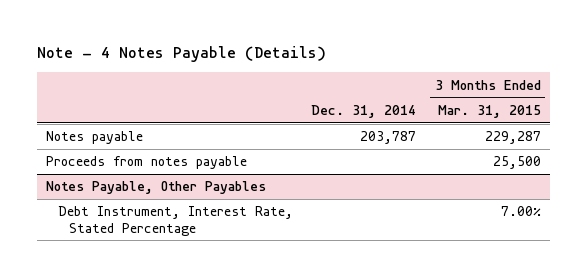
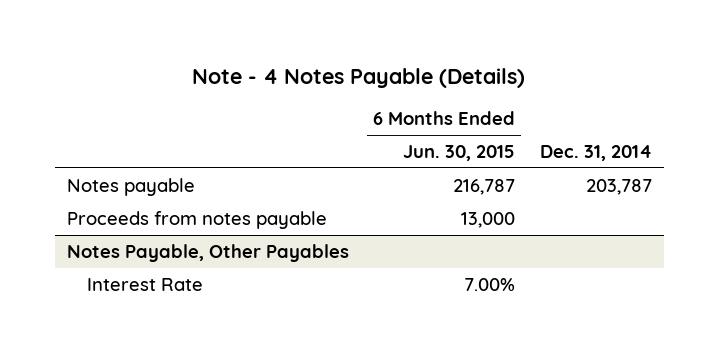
- | Dec. 31, 2014 | 3 Months Ended Mar. 31, 2015
+ | 6 Months Ended Jun. 30, 2015 | Dec. 31, 2014
@ Notes Payable, Other Payables
- Debt Instrument, Interest Rate, Stated Percentage | | 7.00%
+ Interest Rate | 7.00% |

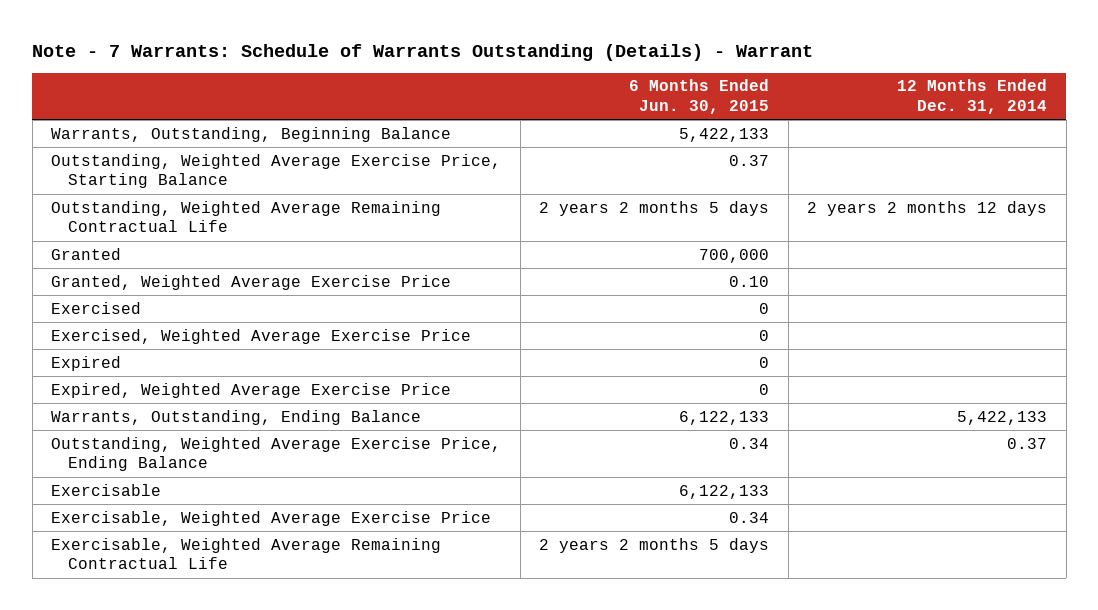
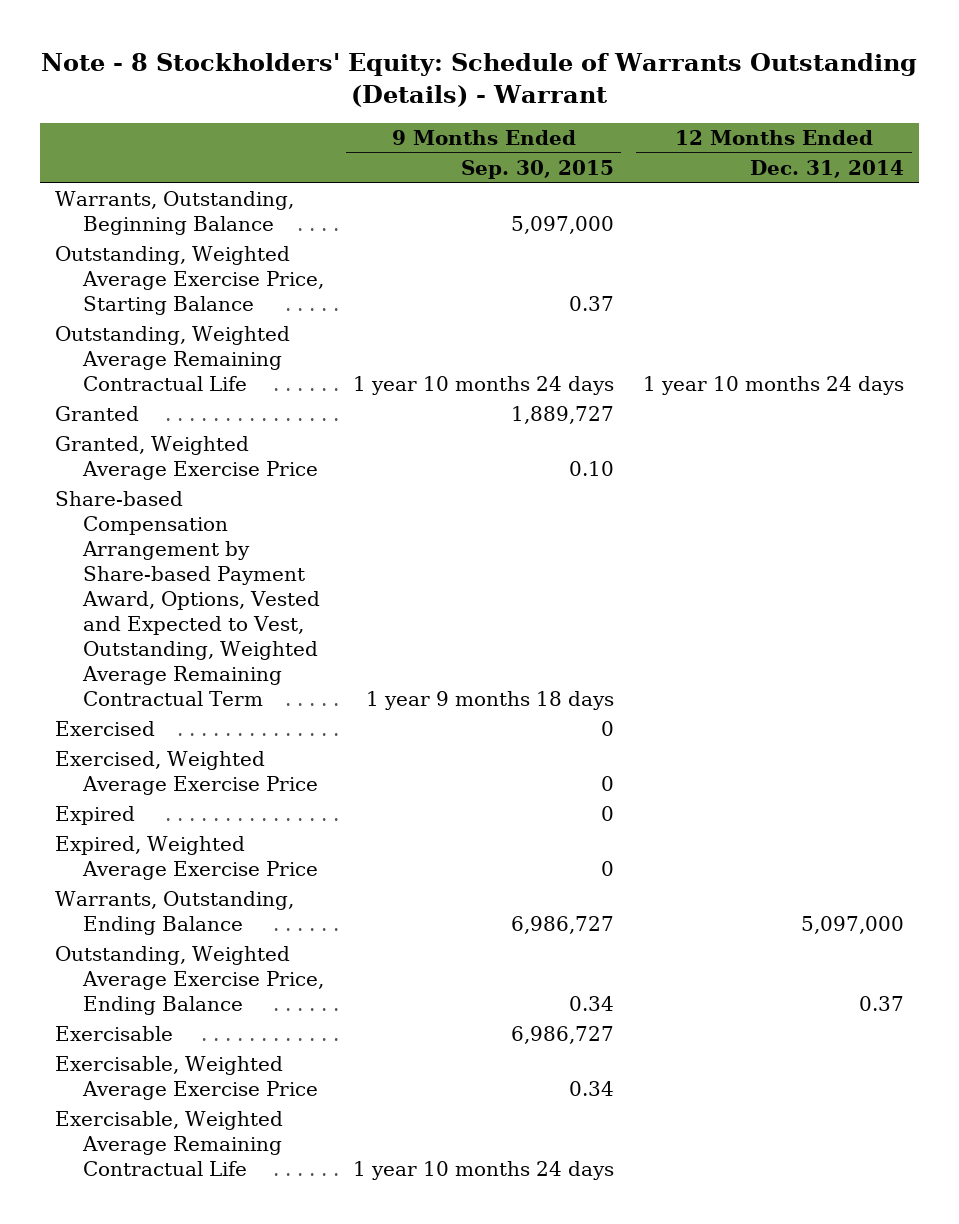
- Note - 7 Warrants: Schedule of Warrants Outstanding (Details) - Warrant
+ Note - 8 Stockholders' Equity: Schedule of Warrants Outstanding (Details) - Warrant
- | 6 Months Ended Jun. 30, 2015 | 12 Months Ended Dec. 31, 2014
+ | 9 Months Ended Sep. 30, 2015 | 12 Months Ended Dec. 31, 2014
- Outstanding, Weighted Average Remaining Contractual Life | 2 years 2 months 5 days | 2 years 2 months 12 days
+ Outstanding, Weighted Average Remaining Contractual Life | 1 year 10 months 24 days | 1 year 10 months 24 days
+ Share-based Compensation Arrangement by Share-based Payment Award, Options, Vested and Expected to Vest, Outstanding, Weighted Average Remaining Contractual Term | 1 year 9 months 18 days |
- Warrants, Outstanding, Ending Balance | 6,122,133 | 5,422,133
+ Warrants, Outstanding, Ending Balance | 6,986,727 | 5,097,000

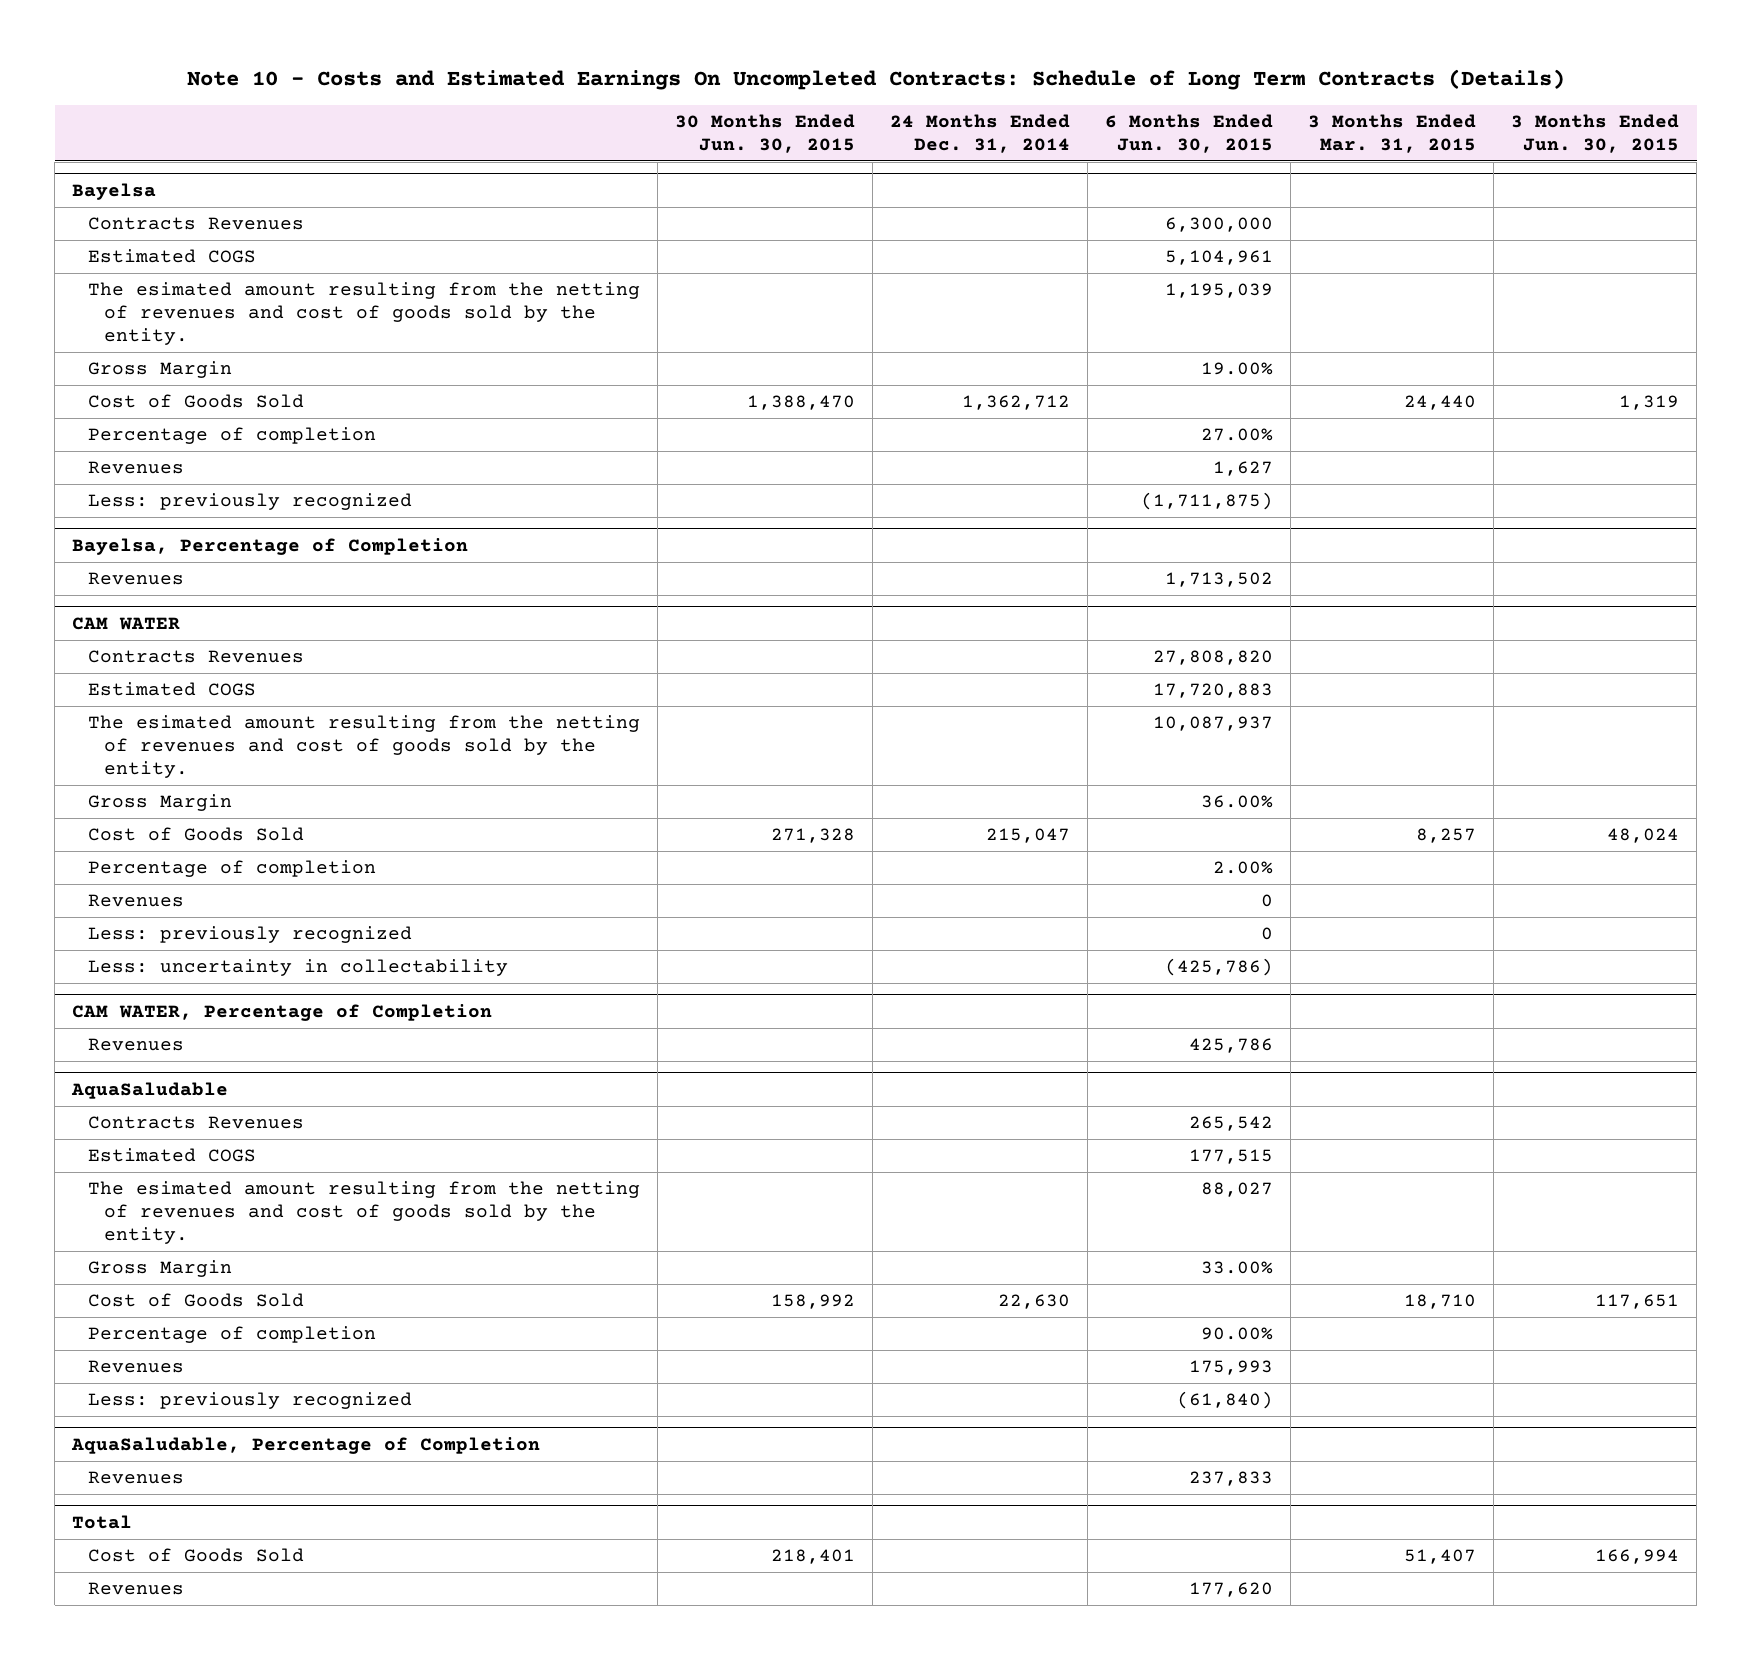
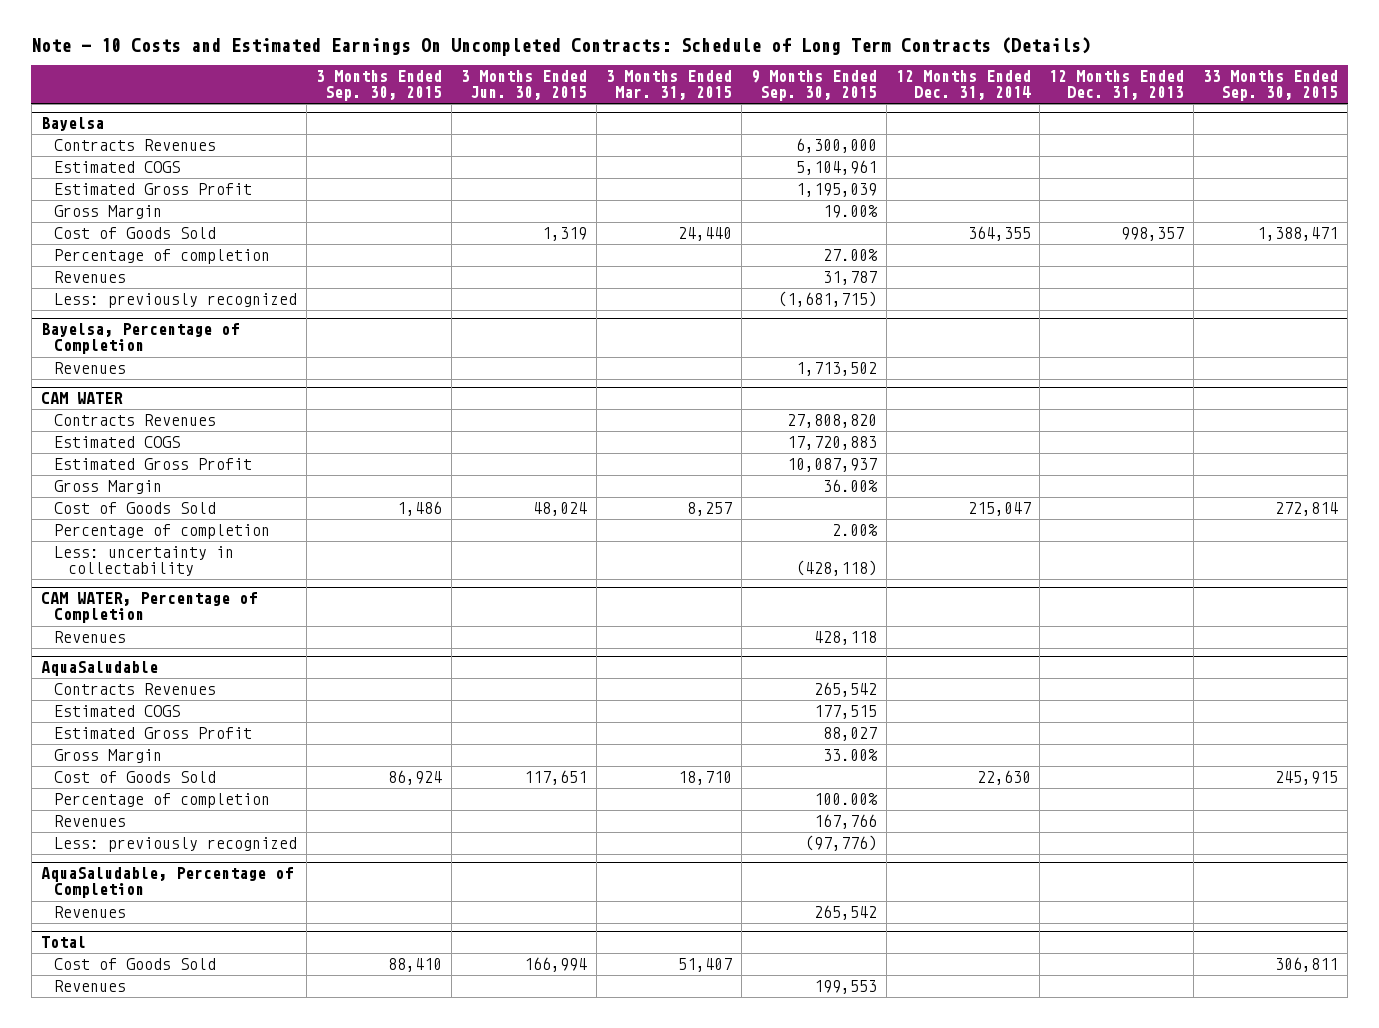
- Note 10 - Costs and Estimated Earnings On Uncompleted Contracts: Schedule of Long Term Contracts (Details)
+ Note - 10 Costs and Estimated Earnings On Uncompleted Contracts: Schedule of Long Term Contracts (Details)
- | 30 Months Ended Jun. 30, 2015 | 24 Months Ended Dec. 31, 2014 | 6 Months Ended Jun. 30, 2015 | 3 Months Ended Mar. 31, 2015 | 3 Months Ended Jun. 30, 2015
+ | 3 Months Ended Sep. 30, 2015 | 3 Months Ended Jun. 30, 2015 | 3 Months Ended Mar. 31, 2015 | 9 Months Ended Sep. 30, 2015 | 12 Months Ended Dec. 31, 2014 | 12 Months Ended Dec. 31, 2013 | 33 Months Ended Sep. 30, 2015
@ Bayelsa
- The esimated amount resulting from the netting of revenues and cost of goods sold by the entity. | | | 1,195,039 | |
+ Estimated Gross Profit | | | | 1,195,039 | | |
@ CAM WATER
- The esimated amount resulting from the netting of revenues and cost of goods sold by the entity. | | | 10,087,937 | |
+ Estimated Gross Profit | | | | 10,087,937 | | |
- Revenues | | | 0 | |
- Less: previously recognized | | | 0 | |
@ AquaSaludable
- The esimated amount resulting from the netting of revenues and cost of goods sold by the entity. | | | 88,027 | |
+ Estimated Gross Profit | | | | 88,027 | | |

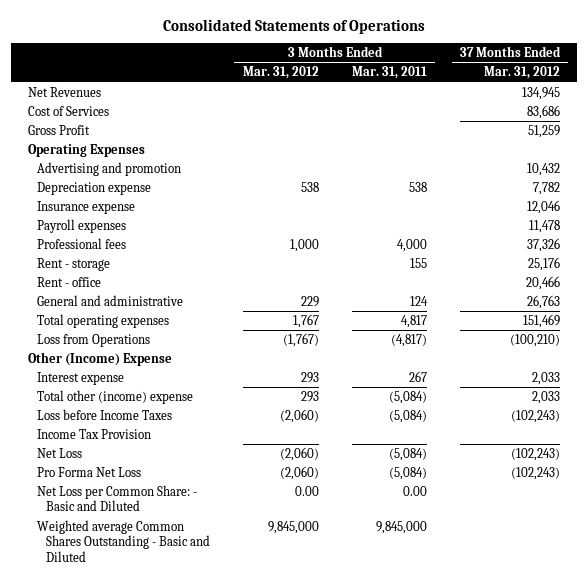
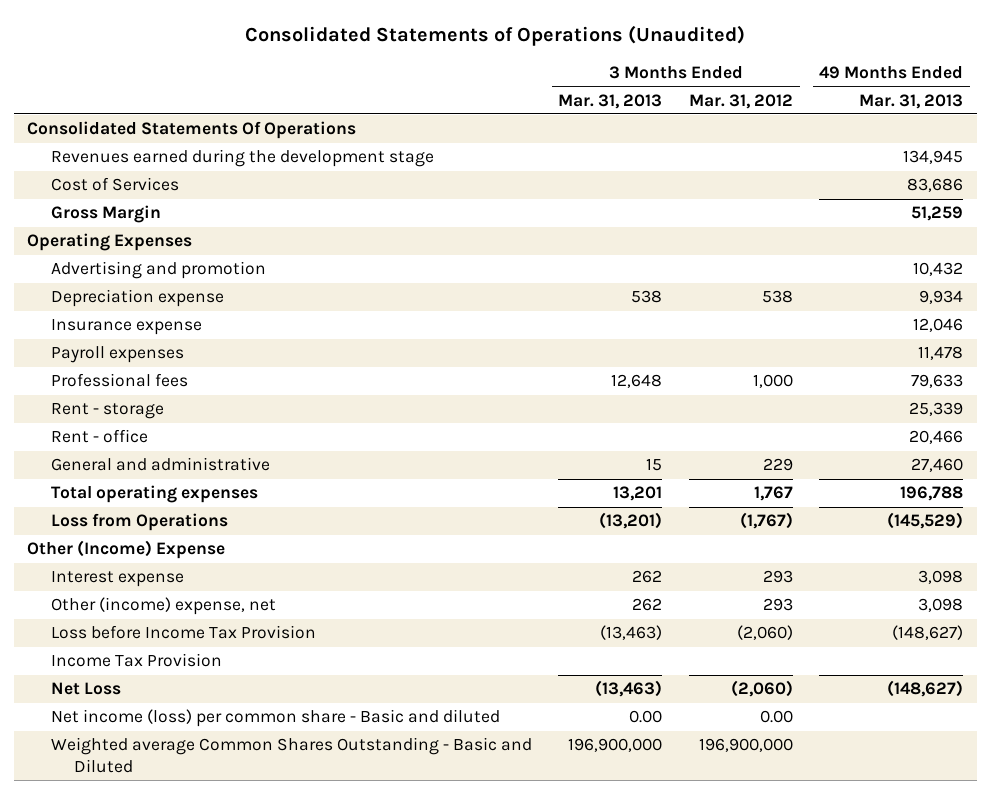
- Consolidated Statements of Operations
+ Consolidated Statements of Operations (Unaudited)
- | 3 Months Ended Mar. 31, 2012 | 3 Months Ended Mar. 31, 2011 | 37 Months Ended Mar. 31, 2012
+ | 3 Months Ended Mar. 31, 2013 | 3 Months Ended Mar. 31, 2012 | 49 Months Ended Mar. 31, 2013
- Net Revenues | | | 134,945
+ Consolidated Statements Of Operations
+ Revenues earned during the development stage | | | 134,945
- Gross Profit | | | 51,259
+ Gross Margin | | | 51,259
- Total other (income) expense | 293 | (5,084) | 2,033
- Loss before Income Taxes | (2,060) | (5,084) | (102,243)
+ Other (income) expense, net | 262 | 293 | 3,098
+ Loss before Income Tax Provision | (13,463) | (2,060) | (148,627)
- Pro Forma Net Loss | (2,060) | (5,084) | (102,243)
- Net Loss per Common Share: - Basic and Diluted | 0.00 | 0.00 |
- Weighted average Common Shares Outstanding - Basic and Diluted | 9,845,000 | 9,845,000 |
+ Net income (loss) per common share - Basic and diluted | 0.00 | 0.00 |
+ Weighted average Common Shares Outstanding - Basic and Diluted | 196,900,000 | 196,900,000 |

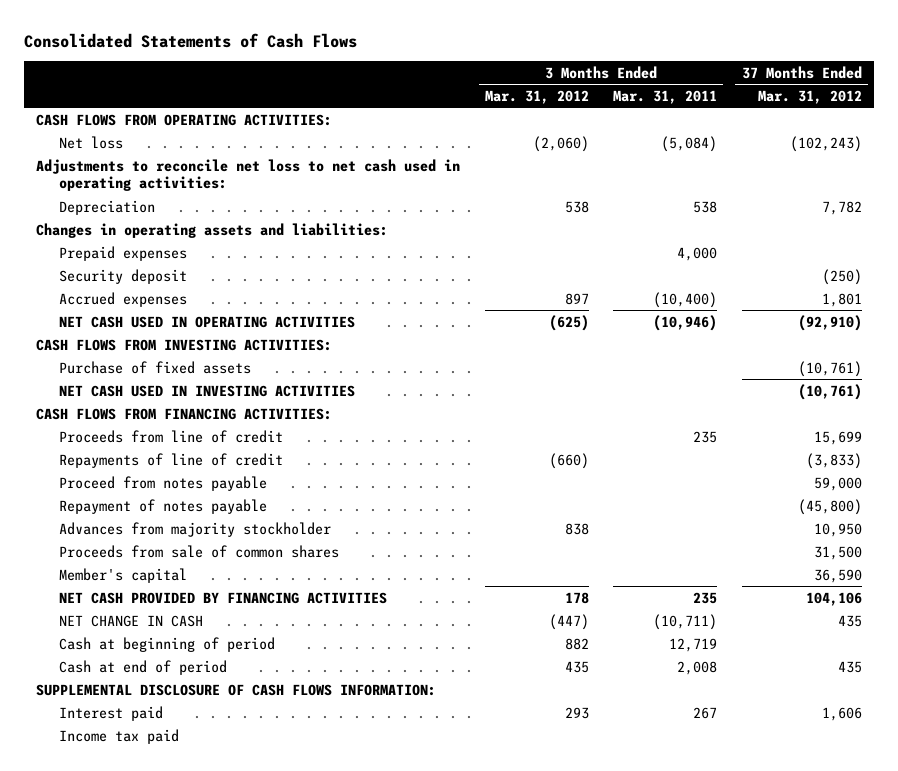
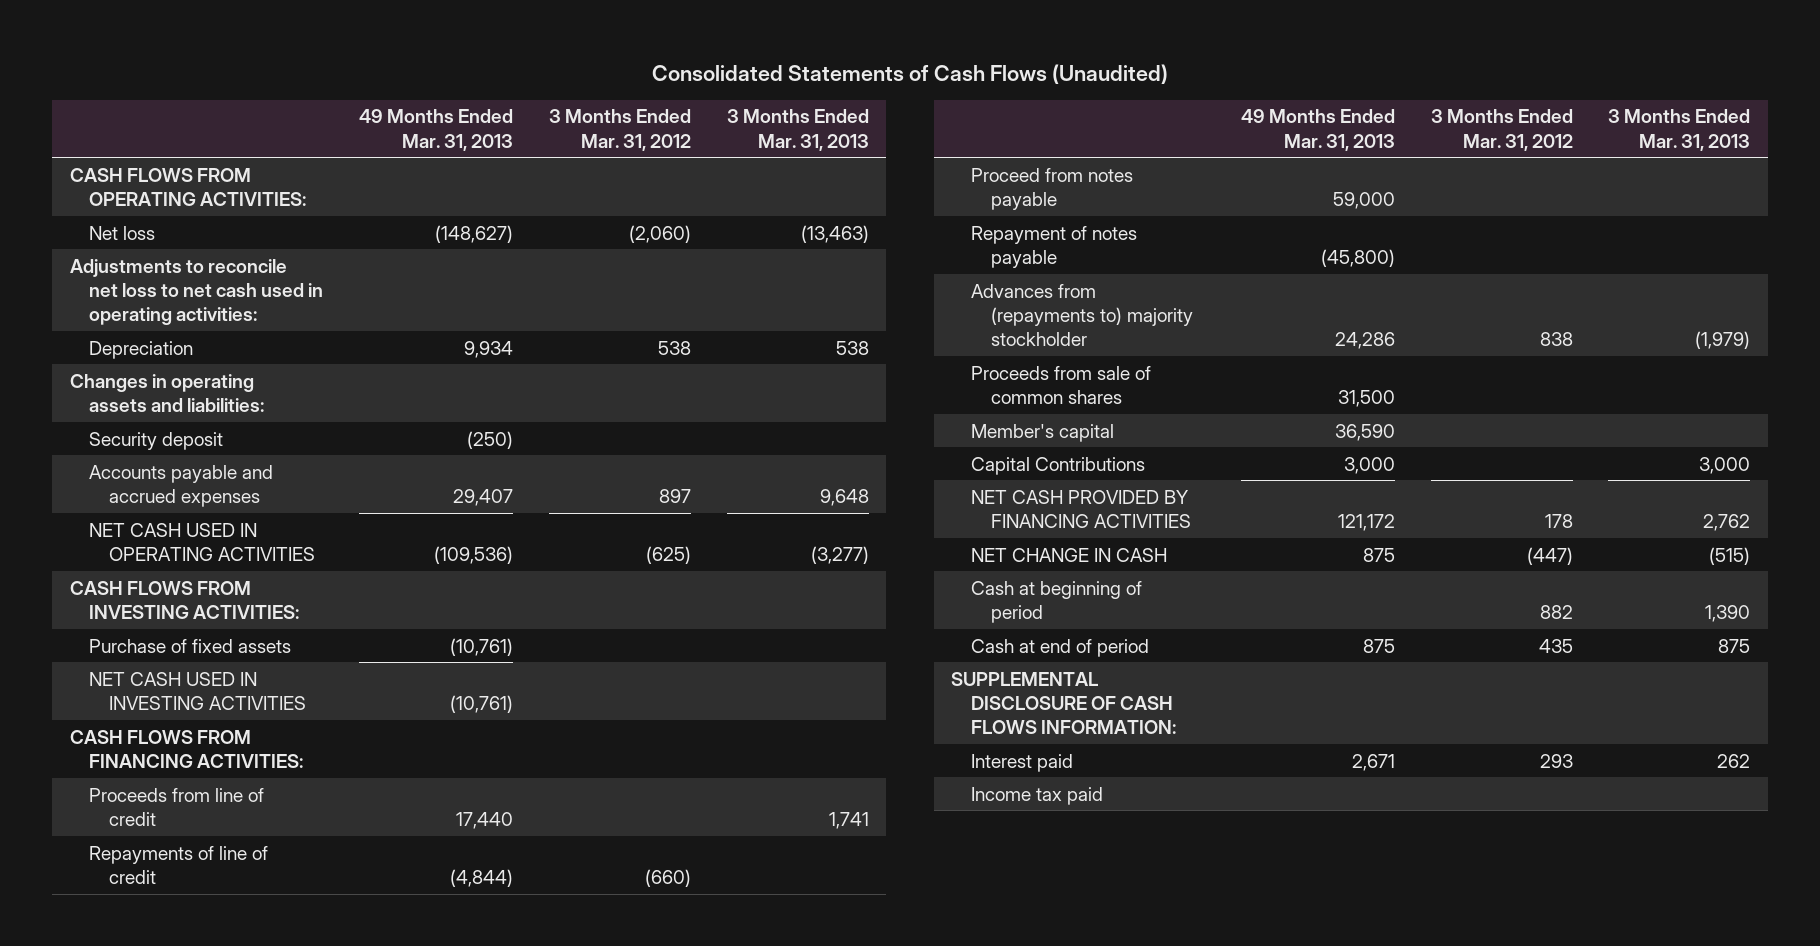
- Consolidated Statements of Cash Flows
+ Consolidated Statements of Cash Flows (Unaudited)
- | 3 Months Ended Mar. 31, 2012 | 3 Months Ended Mar. 31, 2011 | 37 Months Ended Mar. 31, 2012
+ | 49 Months Ended Mar. 31, 2013 | 3 Months Ended Mar. 31, 2012 | 3 Months Ended Mar. 31, 2013
- Prepaid expenses | | 4,000 |
- Accrued expenses | 897 | (10,400) | 1,801
+ Accounts payable and accrued expenses | 29,407 | 897 | 9,648
- Advances from majority stockholder | 838 | | 10,950
+ Advances from (repayments to) majority stockholder | 24,286 | 838 | (1,979)
+ Capital Contributions | 3,000 | | 3,000

